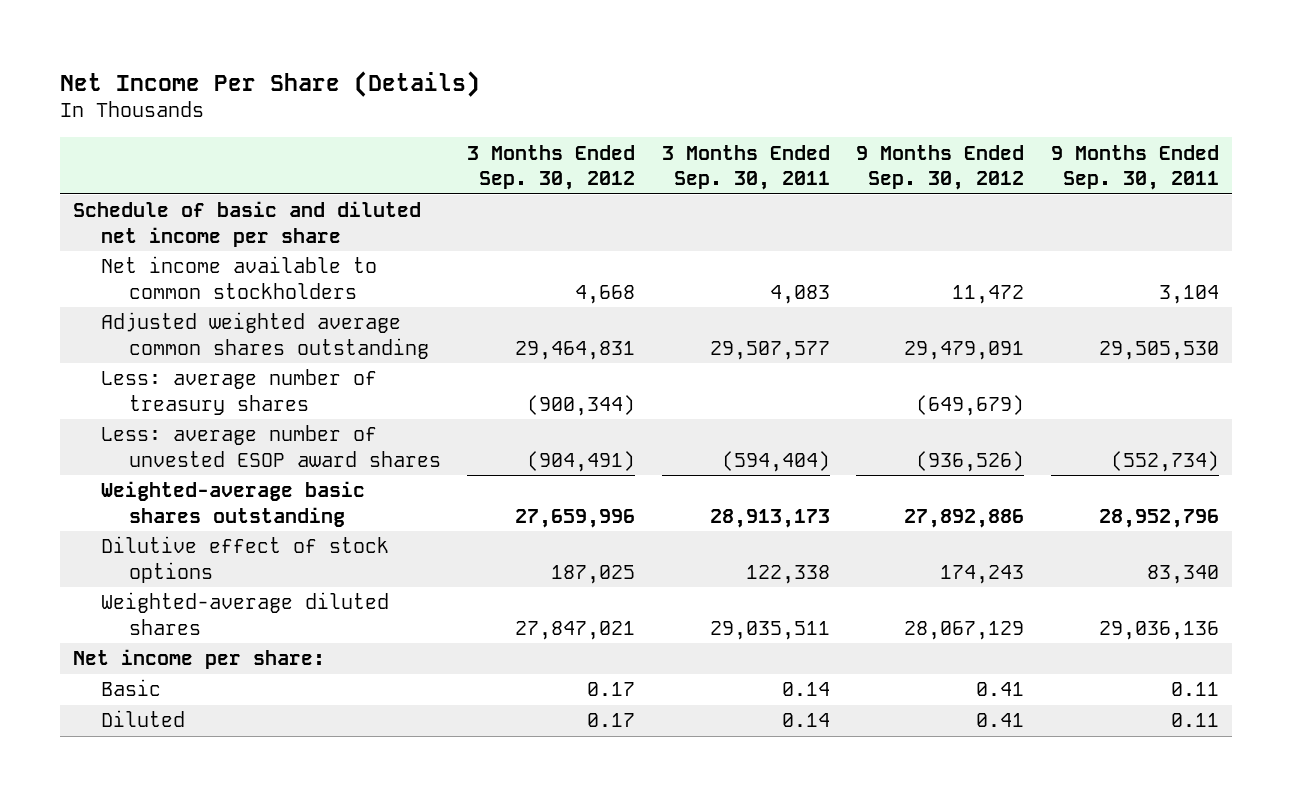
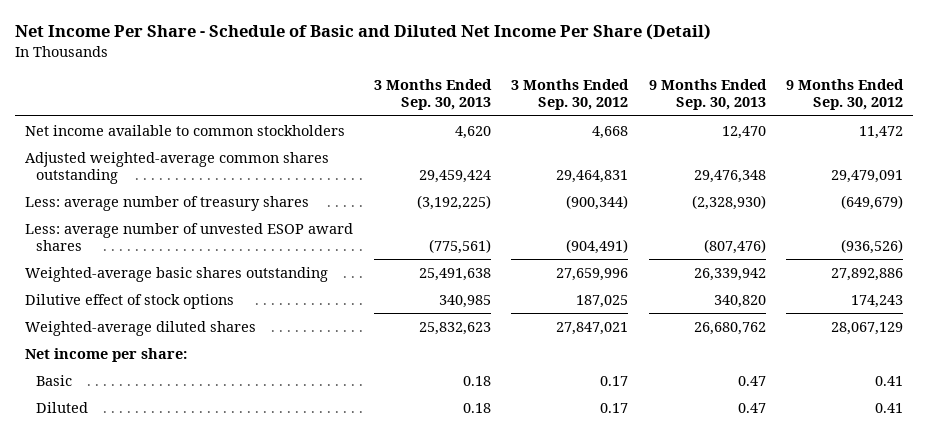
- Net Income Per Share (Details)
+ Net Income Per Share - Schedule of Basic and Diluted Net Income Per Share (Detail)
- | 3 Months Ended Sep. 30, 2012 | 3 Months Ended Sep. 30, 2011 | 9 Months Ended Sep. 30, 2012 | 9 Months Ended Sep. 30, 2011
+ | 3 Months Ended Sep. 30, 2013 | 3 Months Ended Sep. 30, 2012 | 9 Months Ended Sep. 30, 2013 | 9 Months Ended Sep. 30, 2012
- Schedule of basic and diluted net income per share
- Adjusted weighted average common shares outstanding | 29,464,831 | 29,507,577 | 29,479,091 | 29,505,530
+ Adjusted weighted-average common shares outstanding | 29,459,424 | 29,464,831 | 29,476,348 | 29,479,091

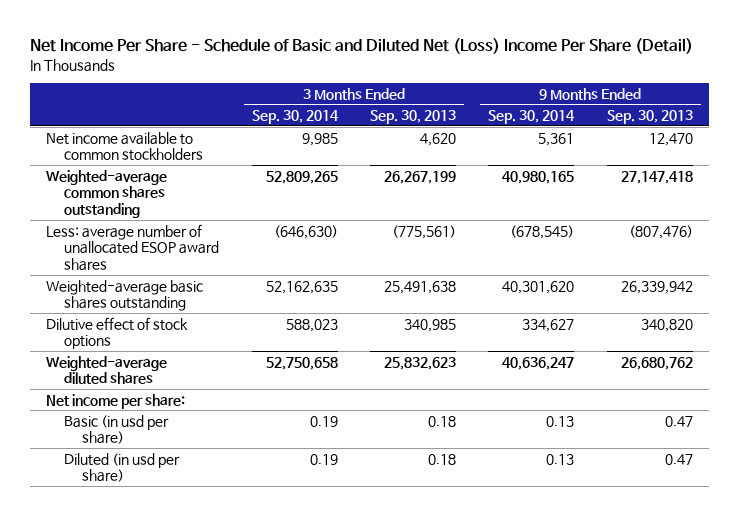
- Net Income Per Share - Schedule of Basic and Diluted Net Income Per Share (Detail)
+ Net Income Per Share - Schedule of Basic and Diluted Net (Loss) Income Per Share (Detail)
- | 3 Months Ended Sep. 30, 2013 | 3 Months Ended Sep. 30, 2012 | 9 Months Ended Sep. 30, 2013 | 9 Months Ended Sep. 30, 2012
+ | 3 Months Ended Sep. 30, 2014 | 3 Months Ended Sep. 30, 2013 | 9 Months Ended Sep. 30, 2014 | 9 Months Ended Sep. 30, 2013
- Adjusted weighted-average common shares outstanding | 29,459,424 | 29,464,831 | 29,476,348 | 29,479,091
- Less: average number of treasury shares | (3,192,225) | (900,344) | (2,328,930) | (649,679)
- Less: average number of unvested ESOP award shares | (775,561) | (904,491) | (807,476) | (936,526)
+ Weighted-average common shares outstanding | 52,809,265 | 26,267,199 | 40,980,165 | 27,147,418
+ Less: average number of unallocated ESOP award shares | (646,630) | (775,561) | (678,545) | (807,476)
- Basic | 0.18 | 0.17 | 0.47 | 0.41
- Diluted | 0.18 | 0.17 | 0.47 | 0.41
+ Basic (in usd per share) | 0.19 | 0.18 | 0.13 | 0.47
+ Diluted (in usd per share) | 0.19 | 0.18 | 0.13 | 0.47

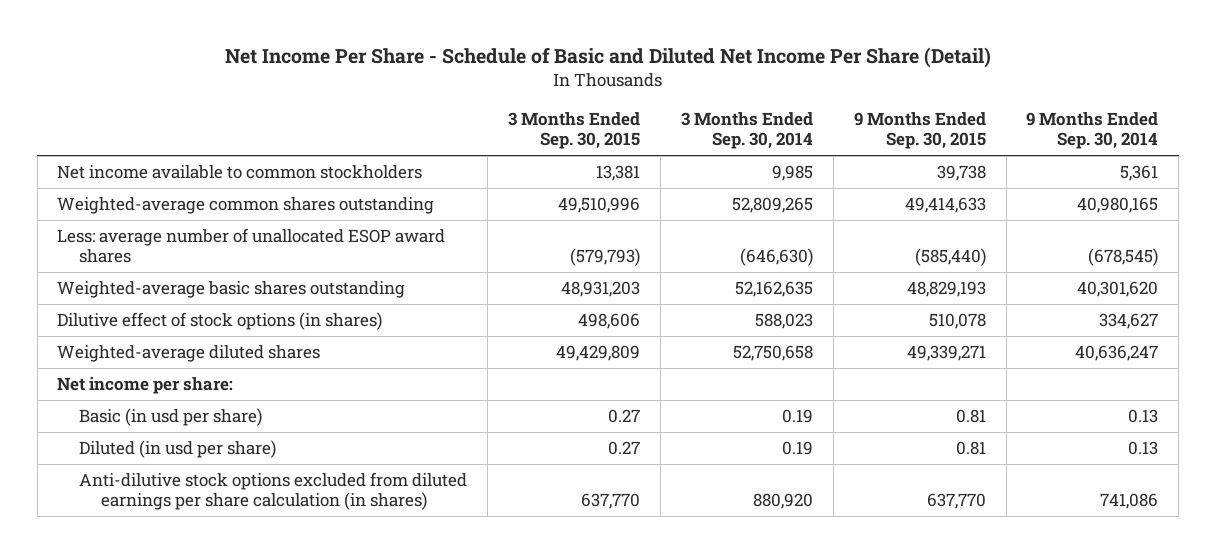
- Net Income Per Share - Schedule of Basic and Diluted Net (Loss) Income Per Share (Detail)
+ Net Income Per Share - Schedule of Basic and Diluted Net Income Per Share (Detail)
- | 3 Months Ended Sep. 30, 2014 | 3 Months Ended Sep. 30, 2013 | 9 Months Ended Sep. 30, 2014 | 9 Months Ended Sep. 30, 2013
+ | 3 Months Ended Sep. 30, 2015 | 3 Months Ended Sep. 30, 2014 | 9 Months Ended Sep. 30, 2015 | 9 Months Ended Sep. 30, 2014
- Dilutive effect of stock options | 588,023 | 340,985 | 334,627 | 340,820
+ Dilutive effect of stock options (in shares) | 498,606 | 588,023 | 510,078 | 334,627
+ Anti-dilutive stock options excluded from diluted earnings per share calculation (in shares) | 637,770 | 880,920 | 637,770 | 741,086

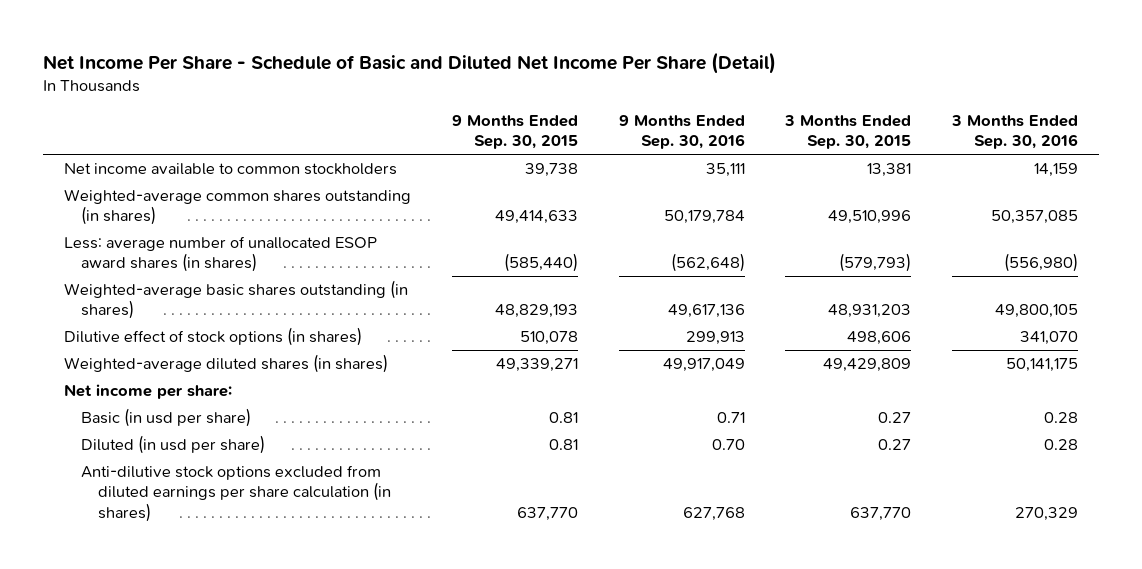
- | 3 Months Ended Sep. 30, 2015 | 3 Months Ended Sep. 30, 2014 | 9 Months Ended Sep. 30, 2015 | 9 Months Ended Sep. 30, 2014
+ | 9 Months Ended Sep. 30, 2015 | 9 Months Ended Sep. 30, 2016 | 3 Months Ended Sep. 30, 2015 | 3 Months Ended Sep. 30, 2016
- Weighted-average common shares outstanding | 49,510,996 | 52,809,265 | 49,414,633 | 40,980,165
- Less: average number of unallocated ESOP award shares | (579,793) | (646,630) | (585,440) | (678,545)
- Weighted-average basic shares outstanding | 48,931,203 | 52,162,635 | 48,829,193 | 40,301,620
+ Weighted-average common shares outstanding (in shares) | 49,414,633 | 50,179,784 | 49,510,996 | 50,357,085
+ Less: average number of unallocated ESOP award shares (in shares) | (585,440) | (562,648) | (579,793) | (556,980)
+ Weighted-average basic shares outstanding (in shares) | 48,829,193 | 49,617,136 | 48,931,203 | 49,800,105
- Weighted-average diluted shares | 49,429,809 | 52,750,658 | 49,339,271 | 40,636,247
+ Weighted-average diluted shares (in shares) | 49,339,271 | 49,917,049 | 49,429,809 | 50,141,175

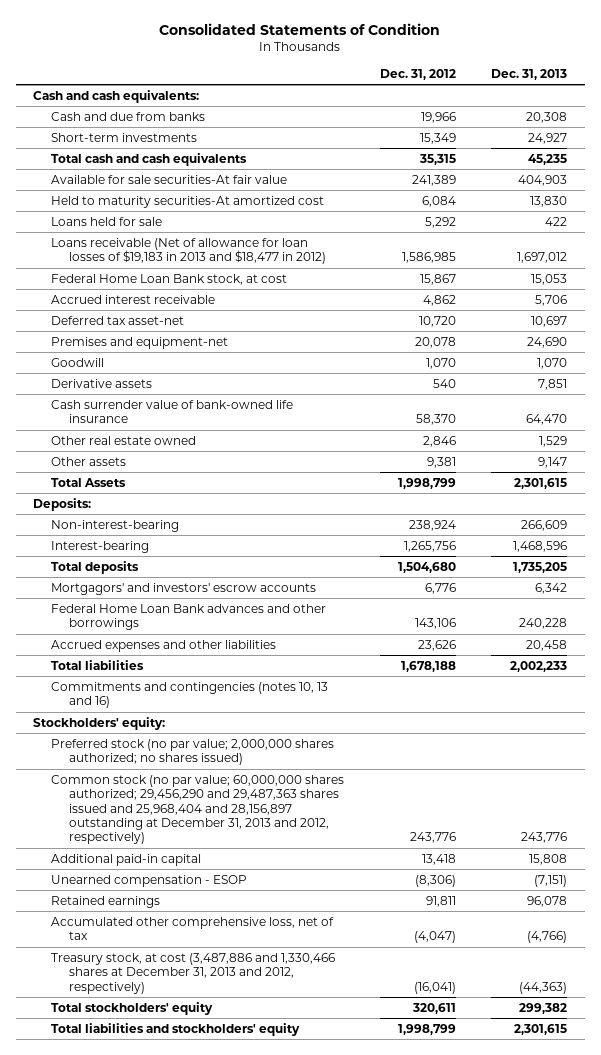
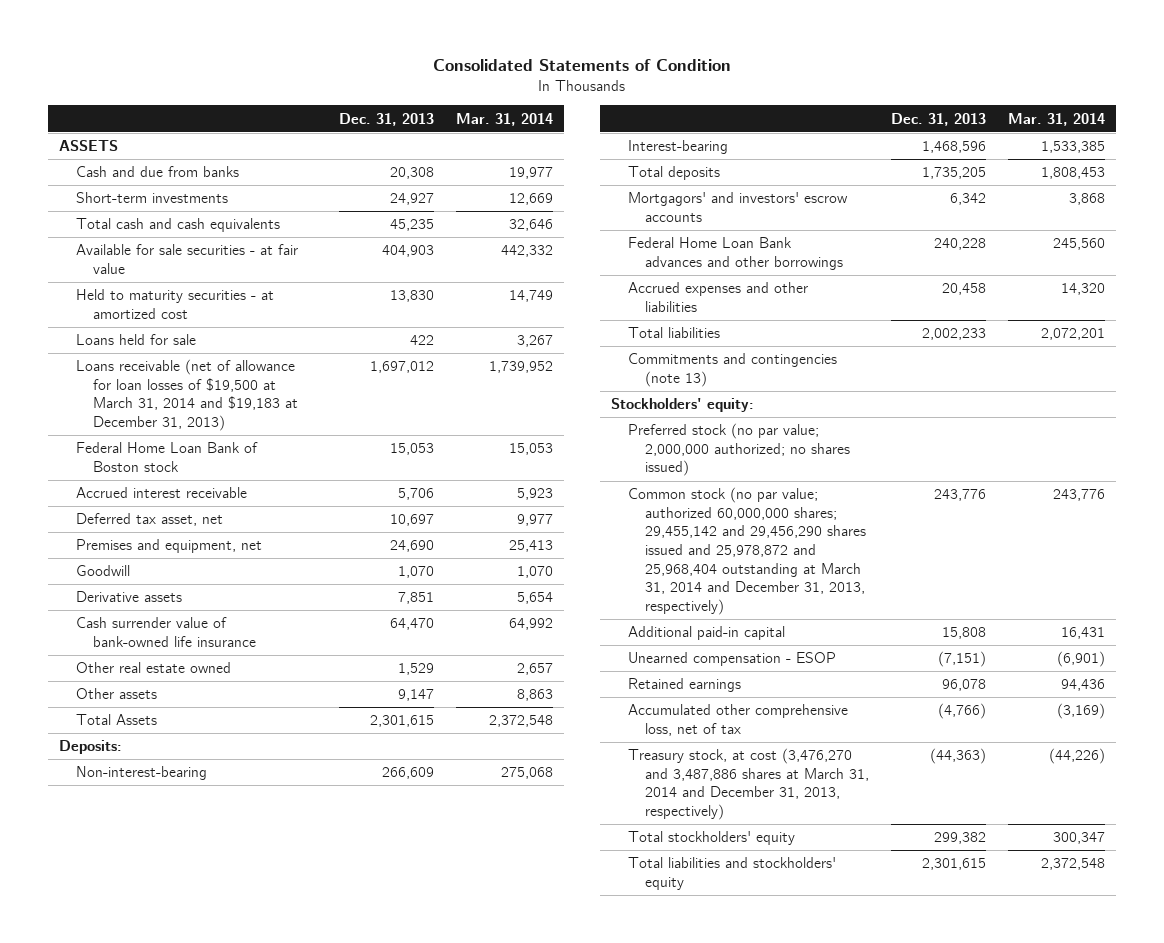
- | Dec. 31, 2012 | Dec. 31, 2013
+ | Dec. 31, 2013 | Mar. 31, 2014
- Cash and cash equivalents:
+ ASSETS
- Available for sale securities-At fair value | 241,389 | 404,903
- Held to maturity securities-At amortized cost | 6,084 | 13,830
+ Available for sale securities - at fair value | 404,903 | 442,332
+ Held to maturity securities - at amortized cost | 13,830 | 14,749
- Loans receivable (Net of allowance for loan losses of $19,183 in 2013 and $18,477 in 2012) | 1,586,985 | 1,697,012
- Federal Home Loan Bank stock, at cost | 15,867 | 15,053
+ Loans receivable (net of allowance for loan losses of $19,500 at March 31, 2014 and $19,183 at December 31, 2013) | 1,697,012 | 1,739,952
+ Federal Home Loan Bank of Boston stock | 15,053 | 15,053
- Deferred tax asset-net | 10,720 | 10,697
- Premises and equipment-net | 20,078 | 24,690
+ Deferred tax asset, net | 10,697 | 9,977
+ Premises and equipment, net | 24,690 | 25,413
- Commitments and contingencies (notes 10, 13 and 16)
+ Commitments and contingencies (note 13)
- Preferred stock (no par value; 2,000,000 shares authorized; no shares issued)
- Common stock (no par value; 60,000,000 shares authorized; 29,456,290 and 29,487,363 shares issued and 25,968,404 and 28,156,897 outstanding at December 31, 2013 and 2012, respectively) | 243,776 | 243,776
+ Preferred stock (no par value; 2,000,000 authorized; no shares issued)
+ Common stock (no par value; authorized 60,000,000 shares; 29,455,142 and 29,456,290 shares issued and 25,978,872 and 25,968,404 outstanding at March 31, 2014 and December 31, 2013, respectively) | 243,776 | 243,776
- Treasury stock, at cost (3,487,886 and 1,330,466 shares at December 31, 2013 and 2012, respectively) | (16,041) | (44,363)
+ Treasury stock, at cost (3,476,270 and 3,487,886 shares at March 31, 2014 and December 31, 2013, respectively) | (44,363) | (44,226)

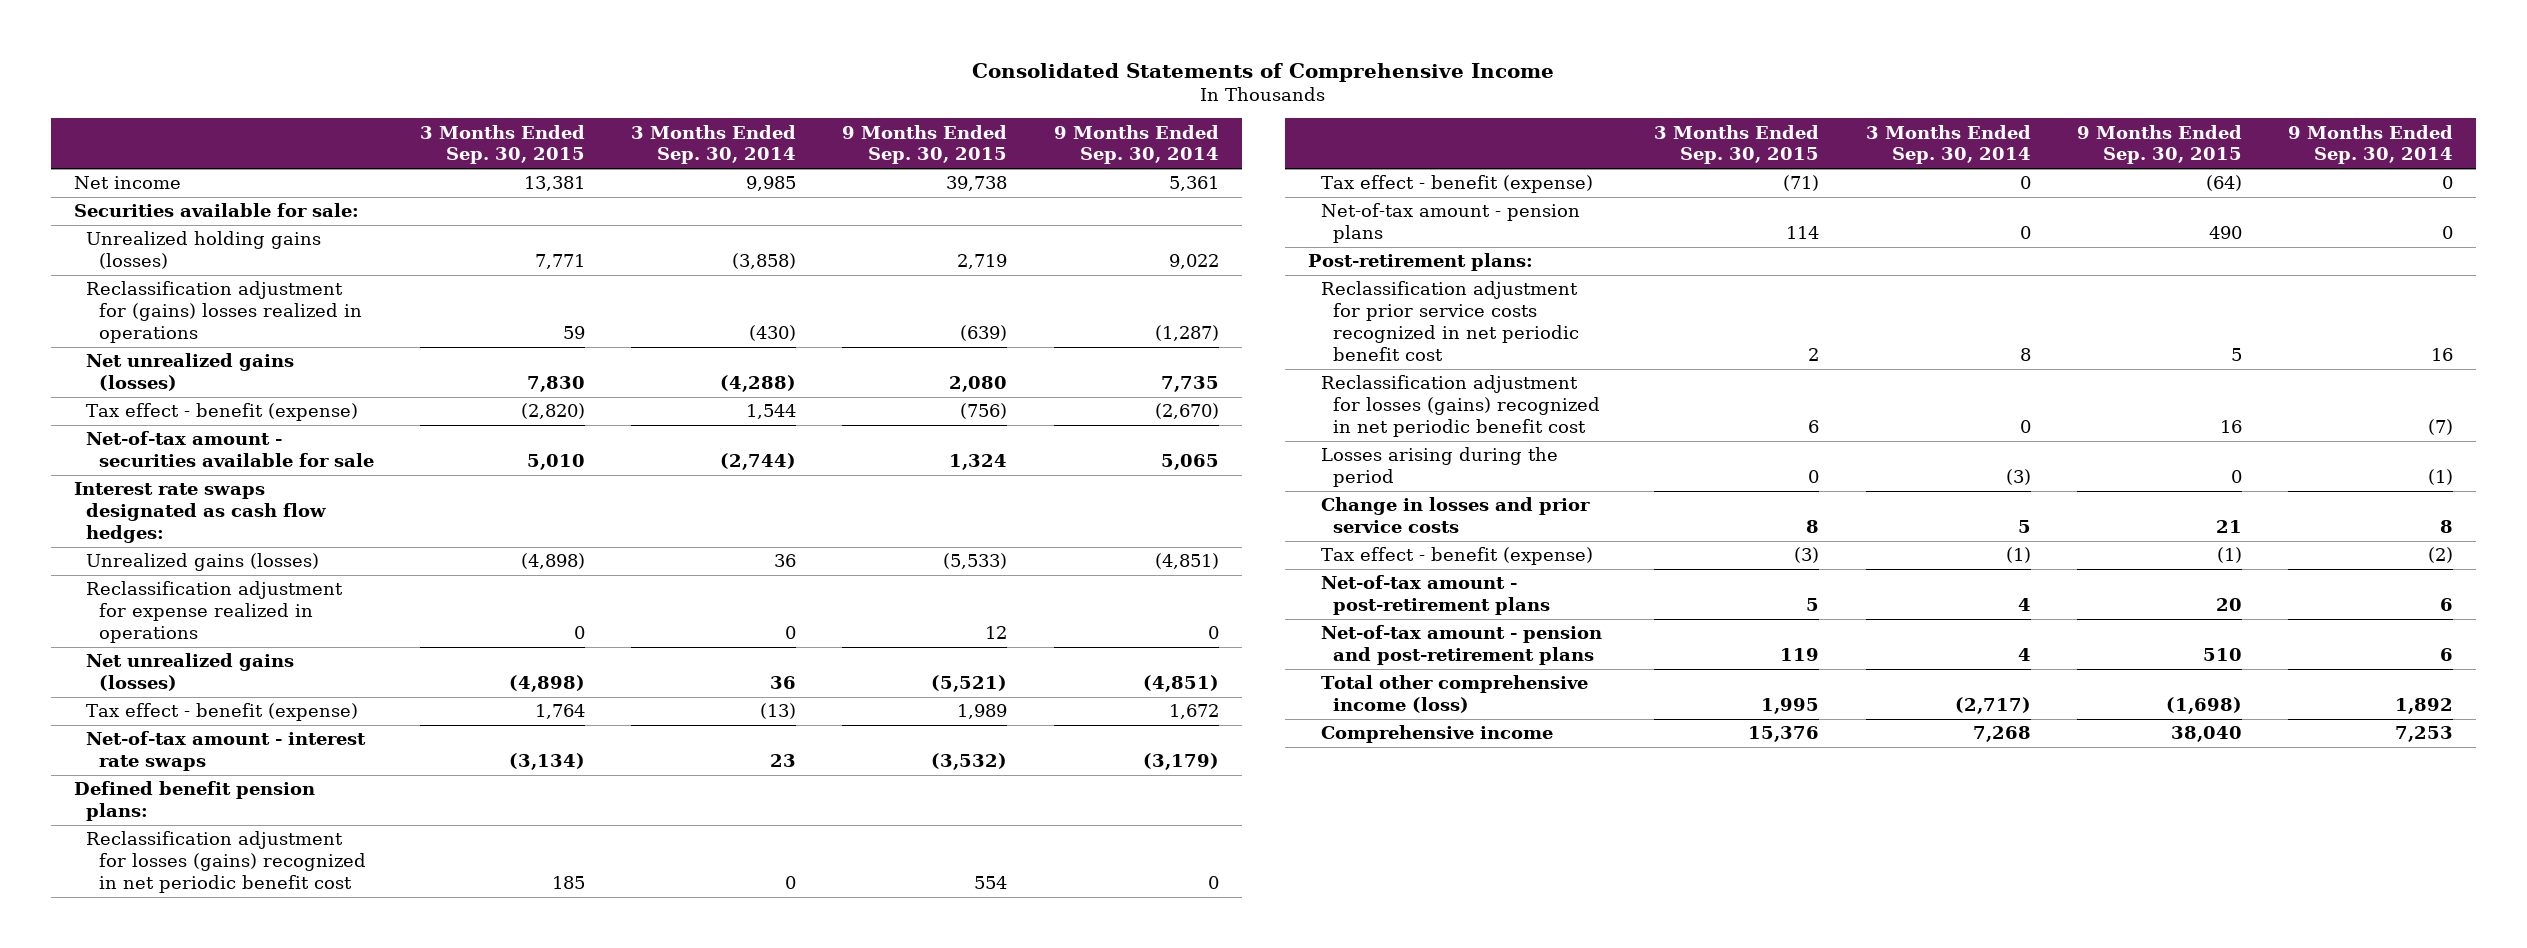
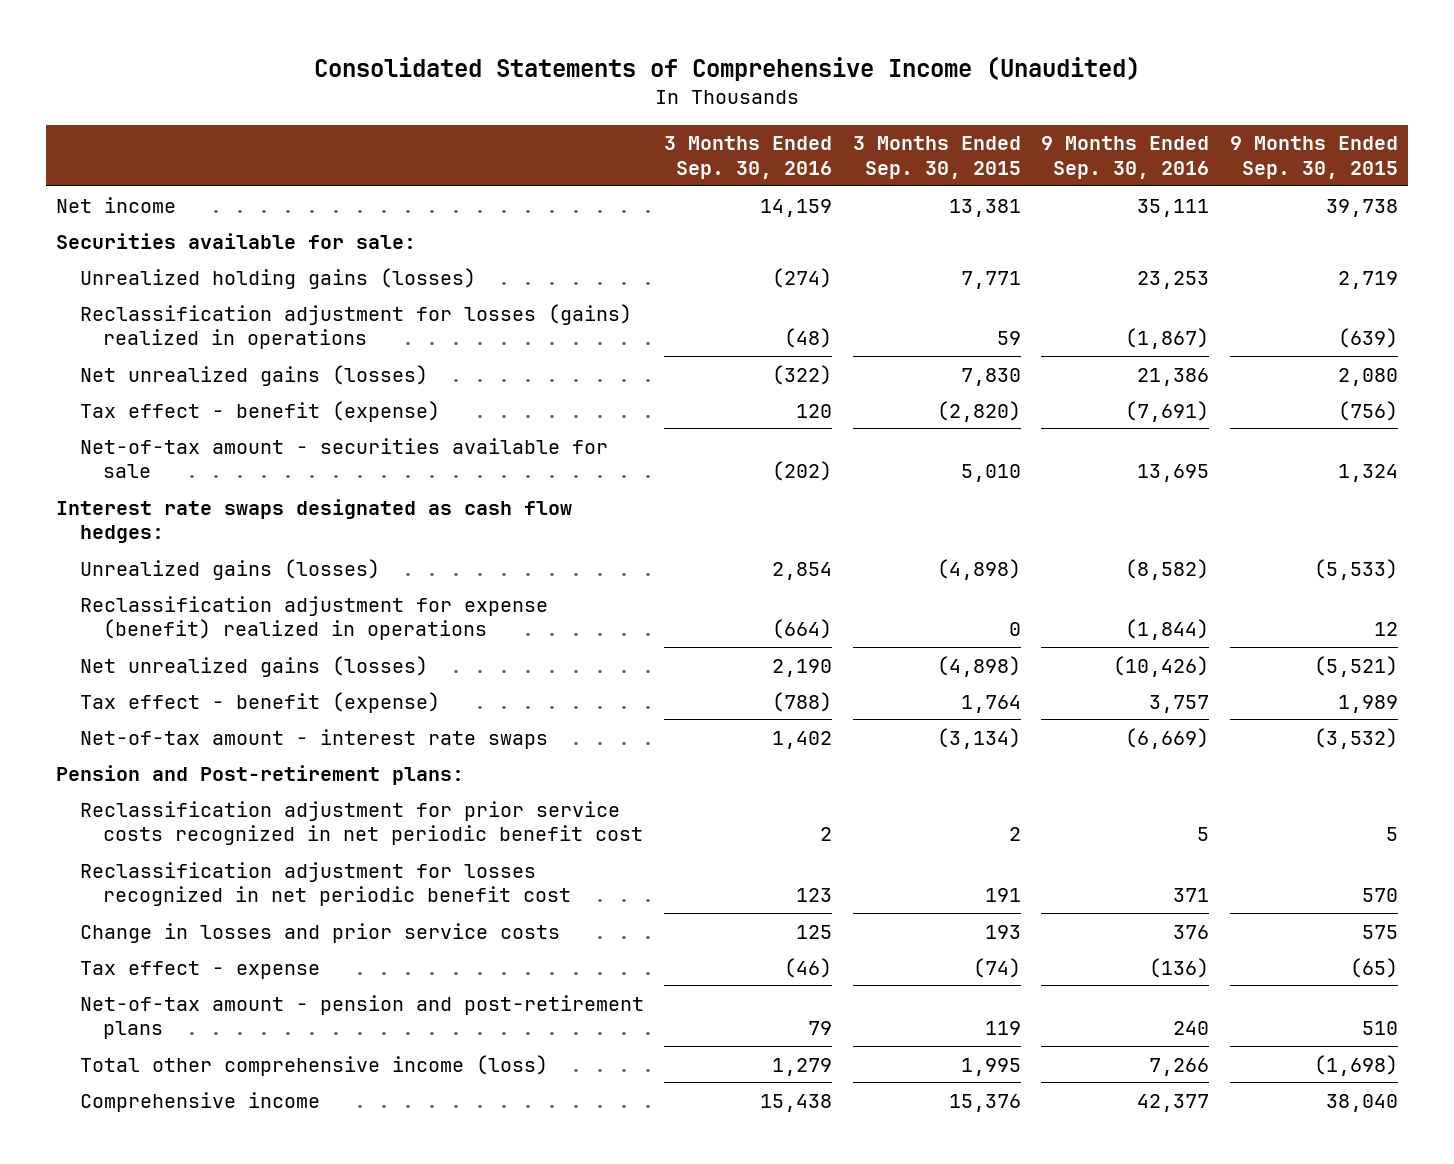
- Consolidated Statements of Comprehensive Income
+ Consolidated Statements of Comprehensive Income (Unaudited)
- | 3 Months Ended Sep. 30, 2015 | 3 Months Ended Sep. 30, 2014 | 9 Months Ended Sep. 30, 2015 | 9 Months Ended Sep. 30, 2014
+ | 3 Months Ended Sep. 30, 2016 | 3 Months Ended Sep. 30, 2015 | 9 Months Ended Sep. 30, 2016 | 9 Months Ended Sep. 30, 2015
- Reclassification adjustment for (gains) losses realized in operations | 59 | (430) | (639) | (1,287)
+ Reclassification adjustment for losses (gains) realized in operations | (48) | 59 | (1,867) | (639)
- Reclassification adjustment for expense realized in operations | 0 | 0 | 12 | 0
+ Reclassification adjustment for expense (benefit) realized in operations | (664) | 0 | (1,844) | 12
- Defined benefit pension plans:
- Reclassification adjustment for losses (gains) recognized in net periodic benefit cost | 185 | 0 | 554 | 0
- Tax effect - benefit (expense) | (71) | 0 | (64) | 0
- Net-of-tax amount - pension plans | 114 | 0 | 490 | 0
- Post-retirement plans:
+ Pension and Post-retirement plans:
- Reclassification adjustment for losses (gains) recognized in net periodic benefit cost | 6 | 0 | 16 | (7)
- Losses arising during the period | 0 | (3) | 0 | (1)
- Change in losses and prior service costs | 8 | 5 | 21 | 8
- Tax effect - benefit (expense) | (3) | (1) | (1) | (2)
- Net-of-tax amount - post-retirement plans | 5 | 4 | 20 | 6
+ Reclassification adjustment for losses recognized in net periodic benefit cost | 123 | 191 | 371 | 570
+ Change in losses and prior service costs | 125 | 193 | 376 | 575
+ Tax effect - expense | (46) | (74) | (136) | (65)

